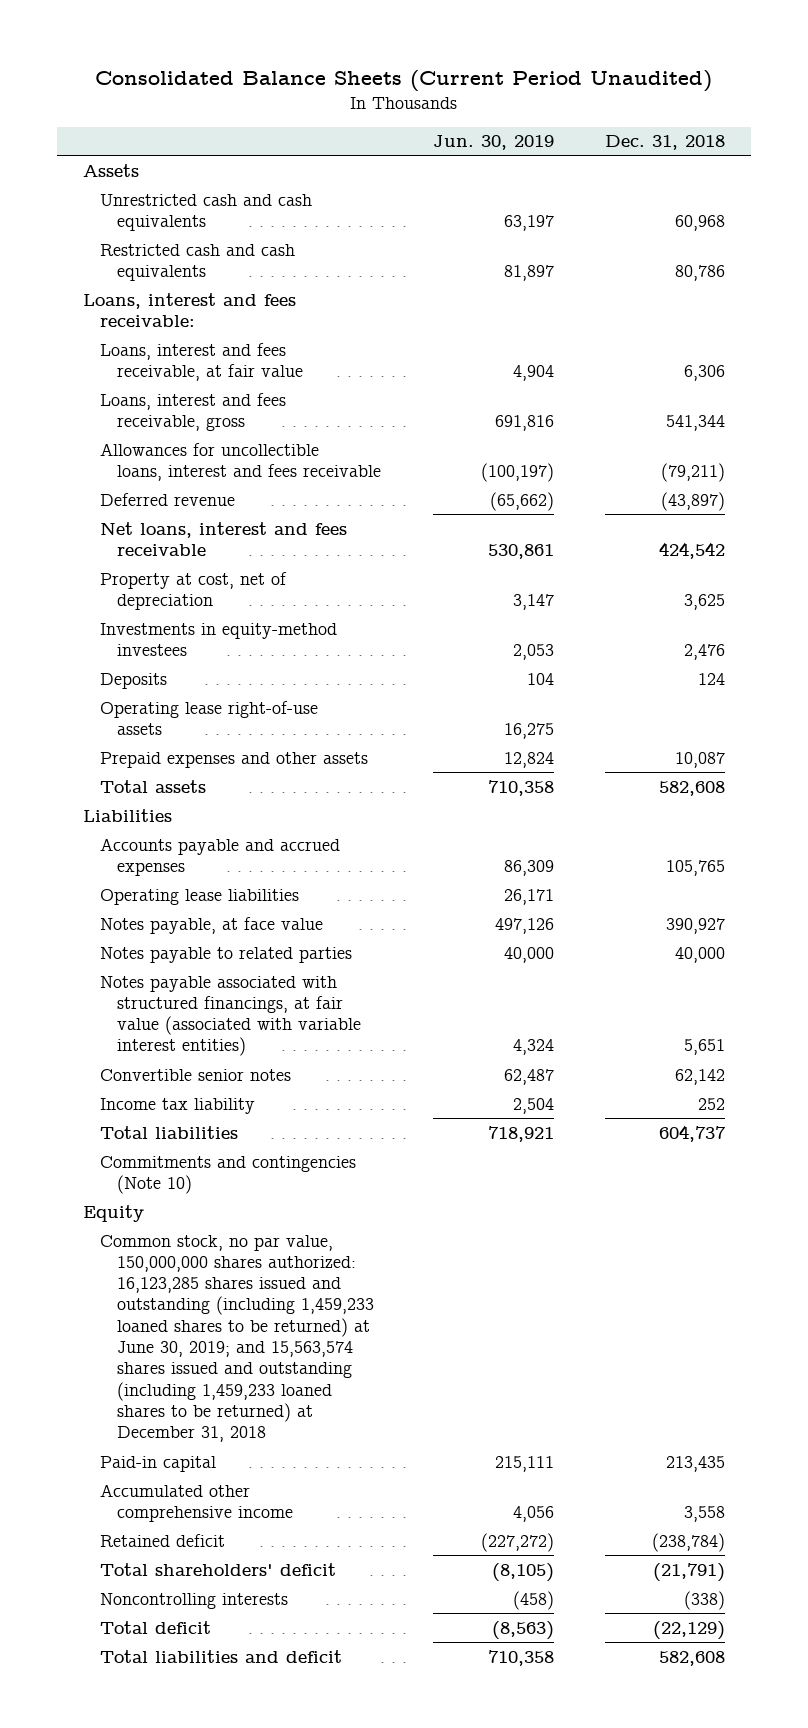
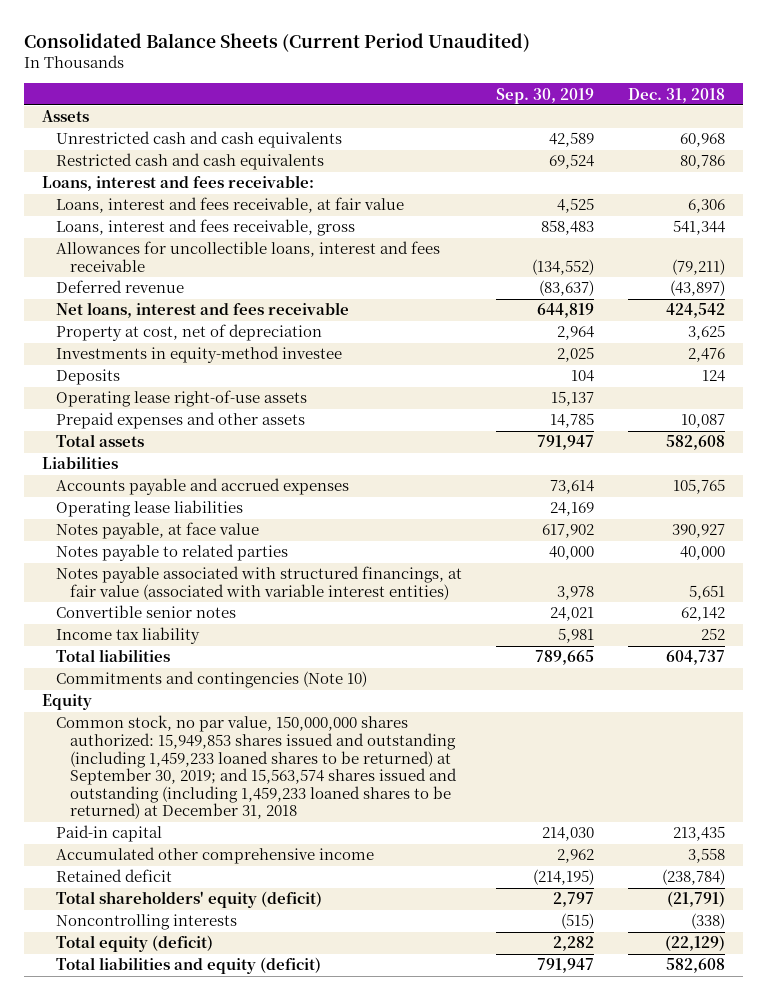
- | Jun. 30, 2019 | Dec. 31, 2018
+ | Sep. 30, 2019 | Dec. 31, 2018
- Investments in equity-method investees | 2,053 | 2,476
+ Investments in equity-method investee | 2,025 | 2,476
- Common stock, no par value, 150,000,000 shares authorized: 16,123,285 shares issued and outstanding (including 1,459,233 loaned shares to be returned) at June 30, 2019; and 15,563,574 shares issued and outstanding (including 1,459,233 loaned shares to be returned) at December 31, 2018
+ Common stock, no par value, 150,000,000 shares authorized: 15,949,853 shares issued and outstanding (including 1,459,233 loaned shares to be returned) at September 30, 2019; and 15,563,574 shares issued and outstanding (including 1,459,233 loaned shares to be returned) at December 31, 2018
- Total shareholders' deficit | (8,105) | (21,791)
+ Total shareholders' equity (deficit) | 2,797 | (21,791)
- Total deficit | (8,563) | (22,129)
- Total liabilities and deficit | 710,358 | 582,608
+ Total equity (deficit) | 2,282 | (22,129)
+ Total liabilities and equity (deficit) | 791,947 | 582,608

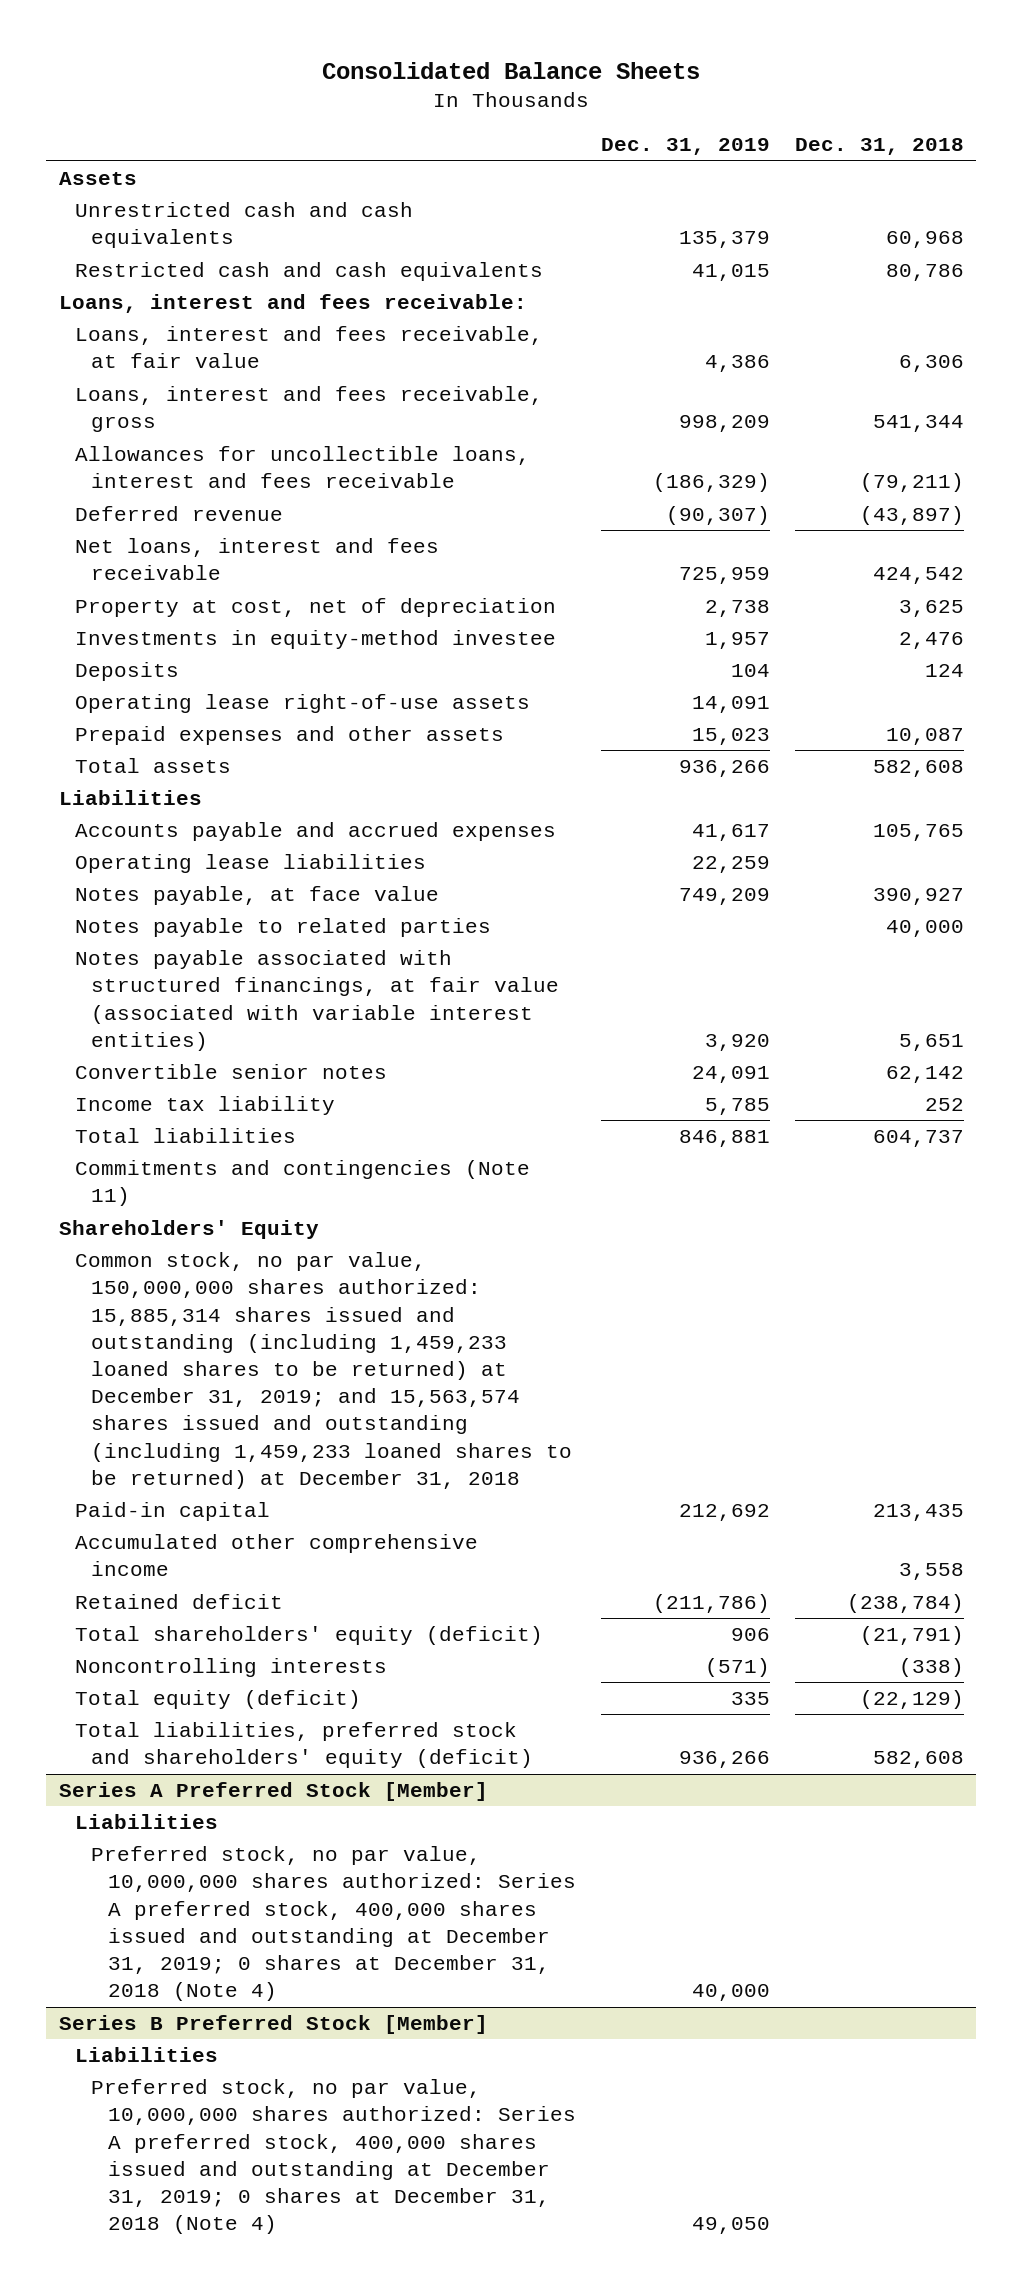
- Consolidated Balance Sheets (Current Period Unaudited)
+ Consolidated Balance Sheets
- | Sep. 30, 2019 | Dec. 31, 2018
+ | Dec. 31, 2019 | Dec. 31, 2018
- Commitments and contingencies (Note 10)
- Equity
- Common stock, no par value, 150,000,000 shares authorized: 15,949,853 shares issued and outstanding (including 1,459,233 loaned shares to be returned) at September 30, 2019; and 15,563,574 shares issued and outstanding (including 1,459,233 loaned shares to be returned) at December 31, 2018
+ Commitments and contingencies (Note 11)
+ Shareholders' Equity
+ Common stock, no par value, 150,000,000 shares authorized: 15,885,314 shares issued and outstanding (including 1,459,233 loaned shares to be returned) at December 31, 2019; and 15,563,574 shares issued and outstanding (including 1,459,233 loaned shares to be returned) at December 31, 2018
- Total liabilities and equity (deficit) | 791,947 | 582,608
+ Total liabilities, preferred stock and shareholders' equity (deficit) | 936,266 | 582,608
+ Series A Preferred Stock [Member]
+ Liabilities
+ Preferred stock, no par value, 10,000,000 shares authorized: Series A preferred stock, 400,000 shares issued and outstanding at December 31, 2019; 0 shares at December 31, 2018 (Note 4) | 40,000 |
+ Series B Preferred Stock [Member]
+ Liabilities
+ Preferred stock, no par value, 10,000,000 shares authorized: Series A preferred stock, 400,000 shares issued and outstanding at December 31, 2019; 0 shares at December 31, 2018 (Note 4) | 49,050 |

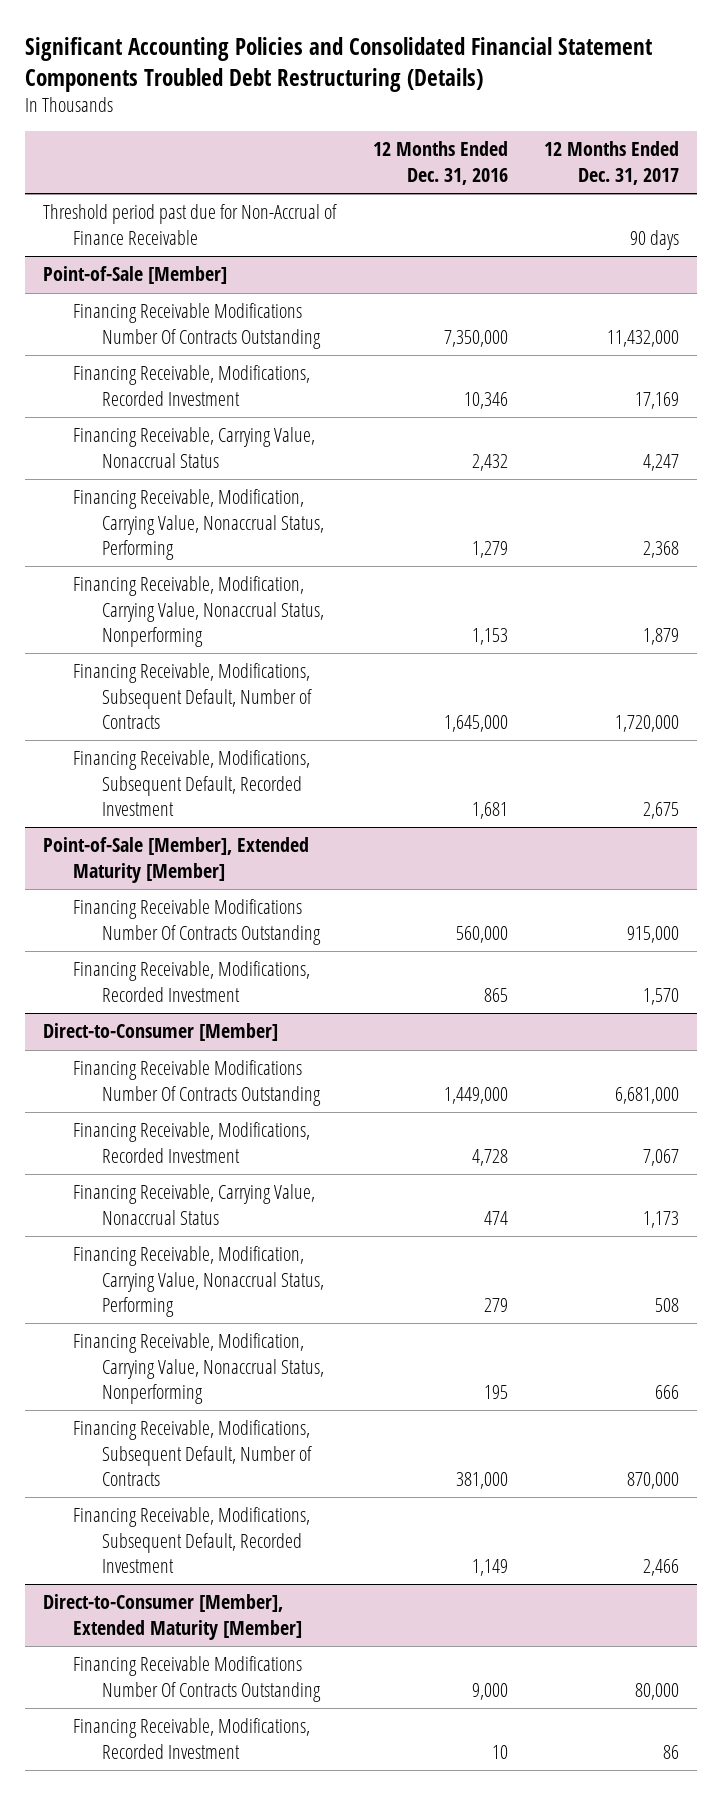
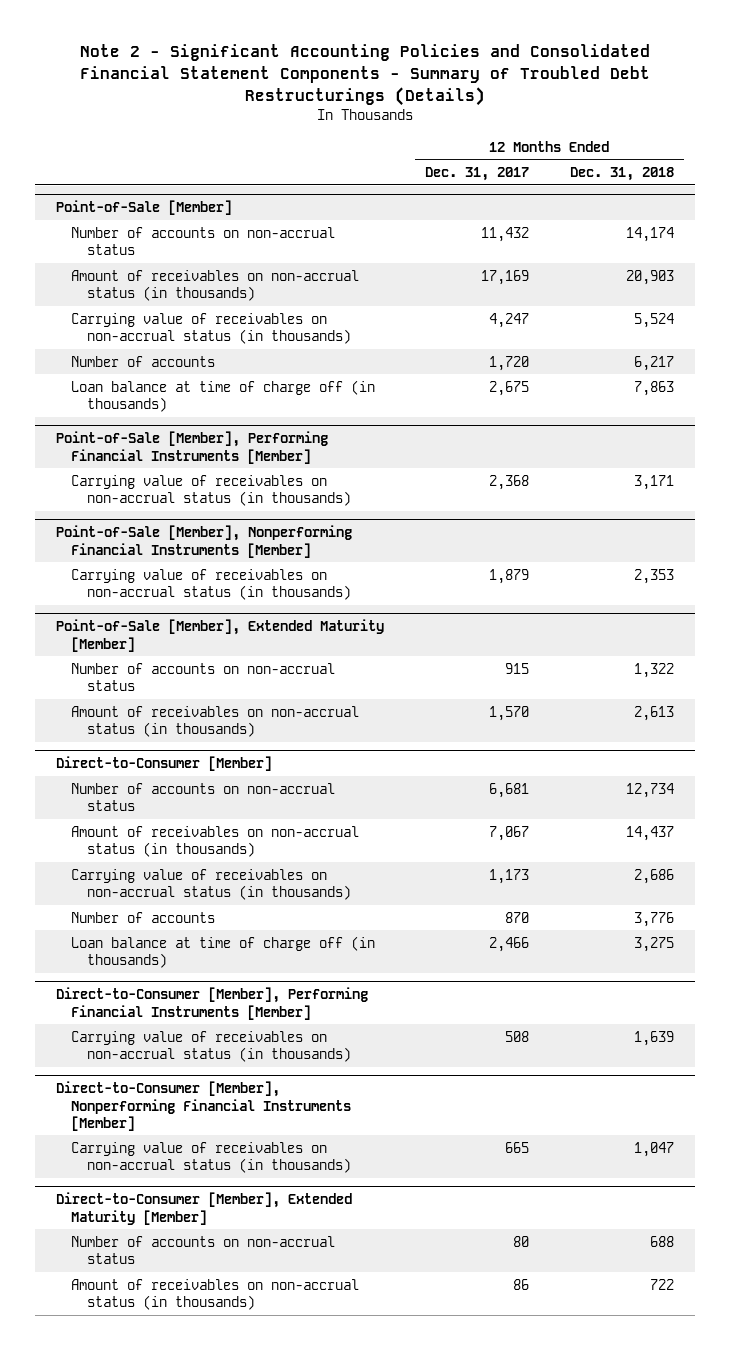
- Significant Accounting Policies and Consolidated Financial Statement Components Troubled Debt Restructuring (Details)
+ Note 2 - Significant Accounting Policies and Consolidated Financial Statement Components - Summary of Troubled Debt Restructurings (Details)
- | 12 Months Ended Dec. 31, 2016 | 12 Months Ended Dec. 31, 2017
+ | 12 Months Ended Dec. 31, 2017 | 12 Months Ended Dec. 31, 2018
- Threshold period past due for Non-Accrual of Finance Receivable | | 90 days
@ Point-of-Sale [Member]
- Financing Receivable Modifications Number Of Contracts Outstanding | 7,350,000 | 11,432,000
- Financing Receivable, Modifications, Recorded Investment | 10,346 | 17,169
- Financing Receivable, Carrying Value, Nonaccrual Status | 2,432 | 4,247
- Financing Receivable, Modification, Carrying Value, Nonaccrual Status, Performing | 1,279 | 2,368
- Financing Receivable, Modification, Carrying Value, Nonaccrual Status, Nonperforming | 1,153 | 1,879
- Financing Receivable, Modifications, Subsequent Default, Number of Contracts | 1,645,000 | 1,720,000
- Financing Receivable, Modifications, Subsequent Default, Recorded Investment | 1,681 | 2,675
+ Number of accounts on non-accrual status | 11,432 | 14,174
+ Amount of receivables on non-accrual status (in thousands) | 17,169 | 20,903
+ Carrying value of receivables on non-accrual status (in thousands) | 4,247 | 5,524
+ Number of accounts | 1,720 | 6,217
+ Loan balance at time of charge off (in thousands) | 2,675 | 7,863
+ Point-of-Sale [Member], Performing Financial Instruments [Member]
+ Carrying value of receivables on non-accrual status (in thousands) | 2,368 | 3,171
+ Point-of-Sale [Member], Nonperforming Financial Instruments [Member]
+ Carrying value of receivables on non-accrual status (in thousands) | 1,879 | 2,353
@ Point-of-Sale [Member], Extended Maturity [Member]
- Financing Receivable Modifications Number Of Contracts Outstanding | 560,000 | 915,000
- Financing Receivable, Modifications, Recorded Investment | 865 | 1,570
+ Number of accounts on non-accrual status | 915 | 1,322
+ Amount of receivables on non-accrual status (in thousands) | 1,570 | 2,613
@ Direct-to-Consumer [Member]
- Financing Receivable Modifications Number Of Contracts Outstanding | 1,449,000 | 6,681,000
- Financing Receivable, Modifications, Recorded Investment | 4,728 | 7,067
- Financing Receivable, Carrying Value, Nonaccrual Status | 474 | 1,173
- Financing Receivable, Modification, Carrying Value, Nonaccrual Status, Performing | 279 | 508
- Financing Receivable, Modification, Carrying Value, Nonaccrual Status, Nonperforming | 195 | 666
- Financing Receivable, Modifications, Subsequent Default, Number of Contracts | 381,000 | 870,000
- Financing Receivable, Modifications, Subsequent Default, Recorded Investment | 1,149 | 2,466
+ Number of accounts on non-accrual status | 6,681 | 12,734
+ Amount of receivables on non-accrual status (in thousands) | 7,067 | 14,437
+ Carrying value of receivables on non-accrual status (in thousands) | 1,173 | 2,686
+ Number of accounts | 870 | 3,776
+ Loan balance at time of charge off (in thousands) | 2,466 | 3,275
+ Direct-to-Consumer [Member], Performing Financial Instruments [Member]
+ Carrying value of receivables on non-accrual status (in thousands) | 508 | 1,639
+ Direct-to-Consumer [Member], Nonperforming Financial Instruments [Member]
+ Carrying value of receivables on non-accrual status (in thousands) | 665 | 1,047
@ Direct-to-Consumer [Member], Extended Maturity [Member]
- Financing Receivable Modifications Number Of Contracts Outstanding | 9,000 | 80,000
- Financing Receivable, Modifications, Recorded Investment | 10 | 86
+ Number of accounts on non-accrual status | 80 | 688
+ Amount of receivables on non-accrual status (in thousands) | 86 | 722

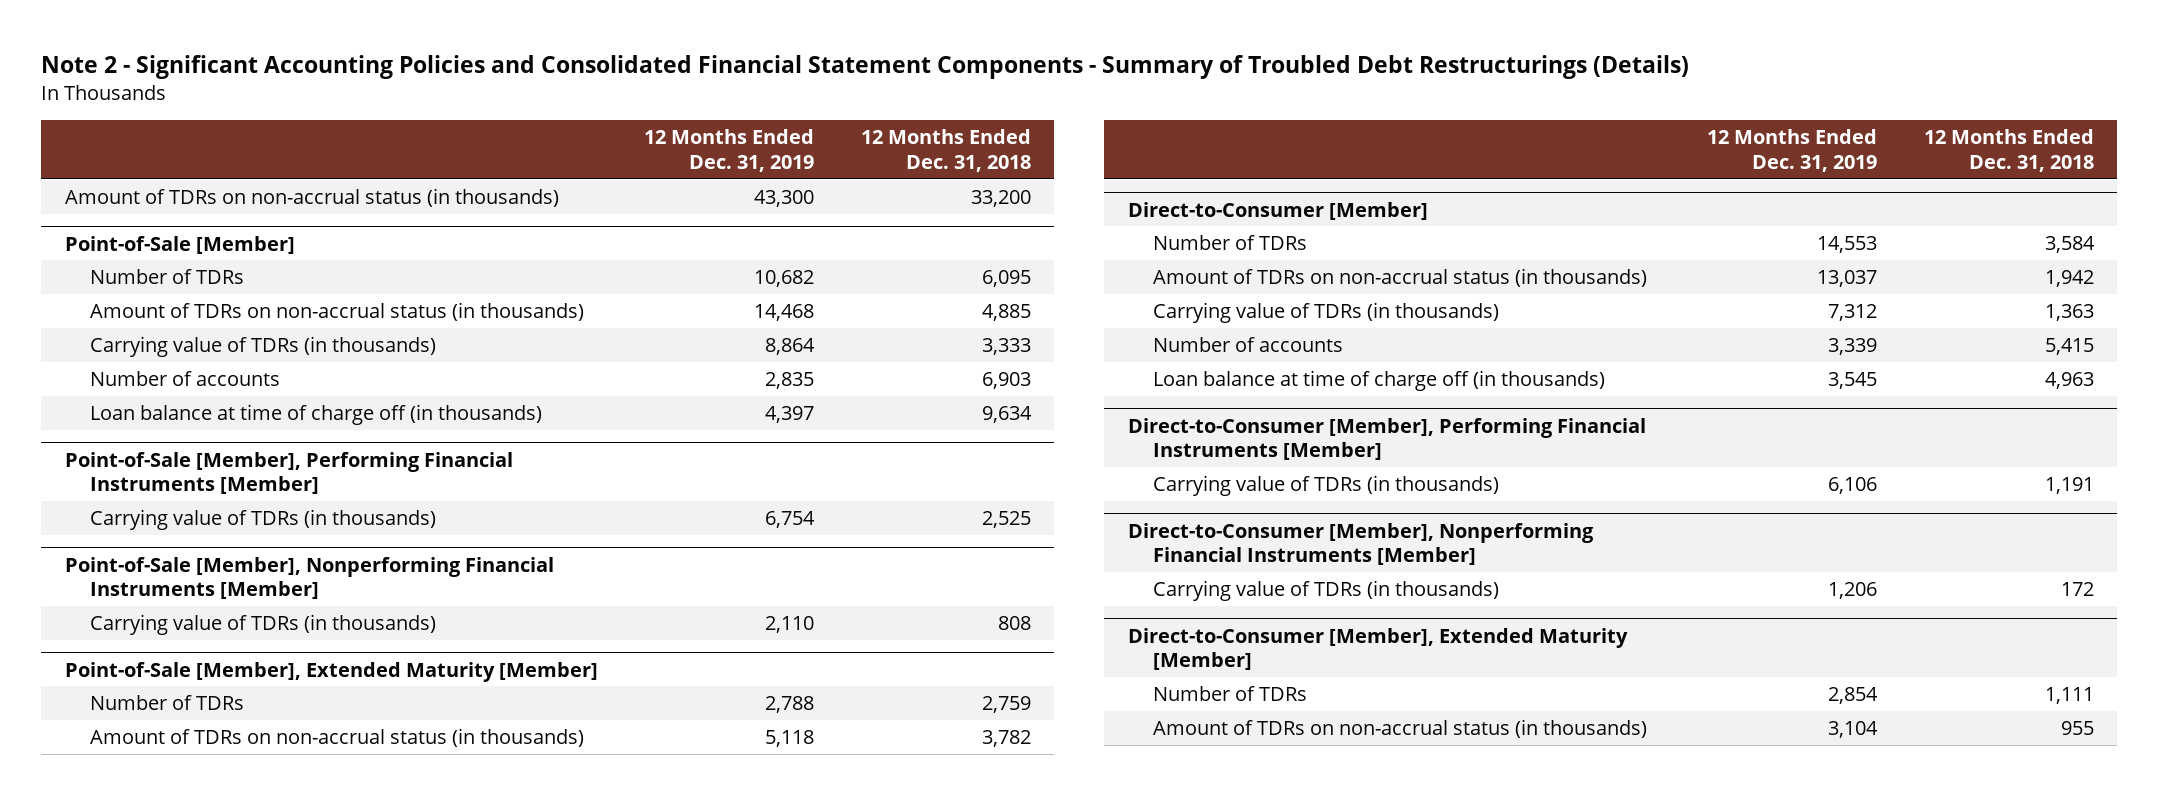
- | 12 Months Ended Dec. 31, 2017 | 12 Months Ended Dec. 31, 2018
+ | 12 Months Ended Dec. 31, 2019 | 12 Months Ended Dec. 31, 2018
+ Amount of TDRs on non-accrual status (in thousands) | 43,300 | 33,200
@ Point-of-Sale [Member]
- Number of accounts on non-accrual status | 11,432 | 14,174
- Amount of receivables on non-accrual status (in thousands) | 17,169 | 20,903
- Carrying value of receivables on non-accrual status (in thousands) | 4,247 | 5,524
- Number of accounts | 1,720 | 6,217
- Loan balance at time of charge off (in thousands) | 2,675 | 7,863
+ Number of TDRs | 10,682 | 6,095
+ Amount of TDRs on non-accrual status (in thousands) | 14,468 | 4,885
+ Carrying value of TDRs (in thousands) | 8,864 | 3,333
+ Number of accounts | 2,835 | 6,903
+ Loan balance at time of charge off (in thousands) | 4,397 | 9,634
@ Point-of-Sale [Member], Performing Financial Instruments [Member]
- Carrying value of receivables on non-accrual status (in thousands) | 2,368 | 3,171
+ Carrying value of TDRs (in thousands) | 6,754 | 2,525
@ Point-of-Sale [Member], Nonperforming Financial Instruments [Member]
- Carrying value of receivables on non-accrual status (in thousands) | 1,879 | 2,353
+ Carrying value of TDRs (in thousands) | 2,110 | 808
@ Point-of-Sale [Member], Extended Maturity [Member]
- Number of accounts on non-accrual status | 915 | 1,322
- Amount of receivables on non-accrual status (in thousands) | 1,570 | 2,613
+ Number of TDRs | 2,788 | 2,759
+ Amount of TDRs on non-accrual status (in thousands) | 5,118 | 3,782
@ Direct-to-Consumer [Member]
- Number of accounts on non-accrual status | 6,681 | 12,734
- Amount of receivables on non-accrual status (in thousands) | 7,067 | 14,437
- Carrying value of receivables on non-accrual status (in thousands) | 1,173 | 2,686
- Number of accounts | 870 | 3,776
- Loan balance at time of charge off (in thousands) | 2,466 | 3,275
+ Number of TDRs | 14,553 | 3,584
+ Amount of TDRs on non-accrual status (in thousands) | 13,037 | 1,942
+ Carrying value of TDRs (in thousands) | 7,312 | 1,363
+ Number of accounts | 3,339 | 5,415
+ Loan balance at time of charge off (in thousands) | 3,545 | 4,963
@ Direct-to-Consumer [Member], Performing Financial Instruments [Member]
- Carrying value of receivables on non-accrual status (in thousands) | 508 | 1,639
+ Carrying value of TDRs (in thousands) | 6,106 | 1,191
@ Direct-to-Consumer [Member], Nonperforming Financial Instruments [Member]
- Carrying value of receivables on non-accrual status (in thousands) | 665 | 1,047
+ Carrying value of TDRs (in thousands) | 1,206 | 172
@ Direct-to-Consumer [Member], Extended Maturity [Member]
- Number of accounts on non-accrual status | 80 | 688
- Amount of receivables on non-accrual status (in thousands) | 86 | 722
+ Number of TDRs | 2,854 | 1,111
+ Amount of TDRs on non-accrual status (in thousands) | 3,104 | 955

